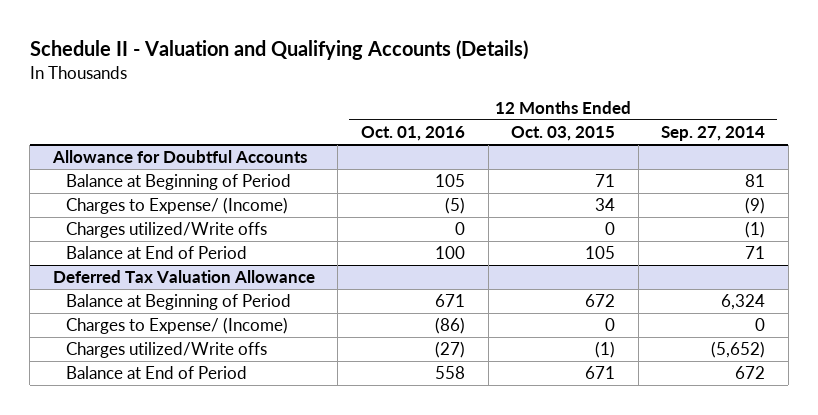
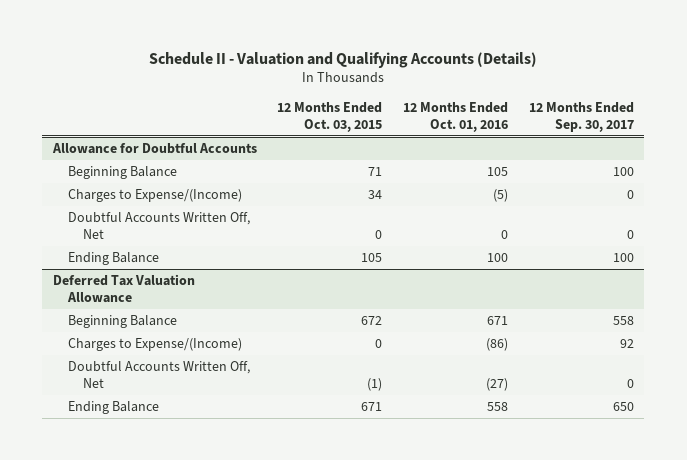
- | 12 Months Ended Oct. 01, 2016 | 12 Months Ended Oct. 03, 2015 | 12 Months Ended Sep. 27, 2014
+ | 12 Months Ended Oct. 03, 2015 | 12 Months Ended Oct. 01, 2016 | 12 Months Ended Sep. 30, 2017
@ Allowance for Doubtful Accounts
- Balance at Beginning of Period | 105 | 71 | 81
- Charges to Expense/ (Income) | (5) | 34 | (9)
- Charges utilized/Write offs | 0 | 0 | (1)
- Balance at End of Period | 100 | 105 | 71
+ Beginning Balance | 71 | 105 | 100
+ Charges to Expense/(Income) | 34 | (5) | 0
+ Doubtful Accounts Written Off, Net | 0 | 0 | 0
+ Ending Balance | 105 | 100 | 100
@ Deferred Tax Valuation Allowance
- Balance at Beginning of Period | 671 | 672 | 6,324
- Charges to Expense/ (Income) | (86) | 0 | 0
- Charges utilized/Write offs | (27) | (1) | (5,652)
- Balance at End of Period | 558 | 671 | 672
+ Beginning Balance | 672 | 671 | 558
+ Charges to Expense/(Income) | 0 | (86) | 92
+ Doubtful Accounts Written Off, Net | (1) | (27) | 0
+ Ending Balance | 671 | 558 | 650

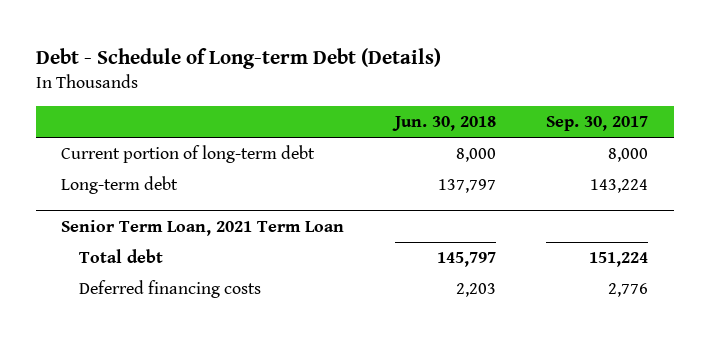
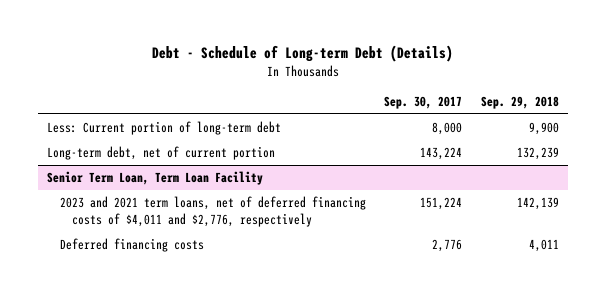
- | Jun. 30, 2018 | Sep. 30, 2017
+ | Sep. 30, 2017 | Sep. 29, 2018
- Current portion of long-term debt | 8,000 | 8,000
- Long-term debt | 137,797 | 143,224
- Senior Term Loan, 2021 Term Loan
- Total debt | 145,797 | 151,224
+ Less: Current portion of long-term debt | 8,000 | 9,900
+ Long-term debt, net of current portion | 143,224 | 132,239
+ Senior Term Loan, Term Loan Facility
+ 2023 and 2021 term loans, net of deferred financing costs of $4,011 and $2,776, respectively | 151,224 | 142,139

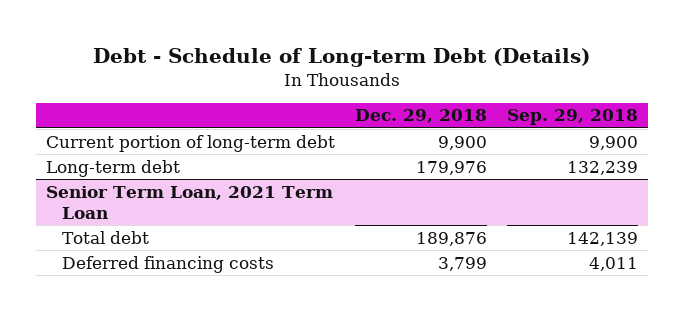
- | Sep. 30, 2017 | Sep. 29, 2018
+ | Dec. 29, 2018 | Sep. 29, 2018
- Less: Current portion of long-term debt | 8,000 | 9,900
- Long-term debt, net of current portion | 143,224 | 132,239
- Senior Term Loan, Term Loan Facility
- 2023 and 2021 term loans, net of deferred financing costs of $4,011 and $2,776, respectively | 151,224 | 142,139
+ Current portion of long-term debt | 9,900 | 9,900
+ Long-term debt | 179,976 | 132,239
+ Senior Term Loan, 2021 Term Loan
+ Total debt | 189,876 | 142,139

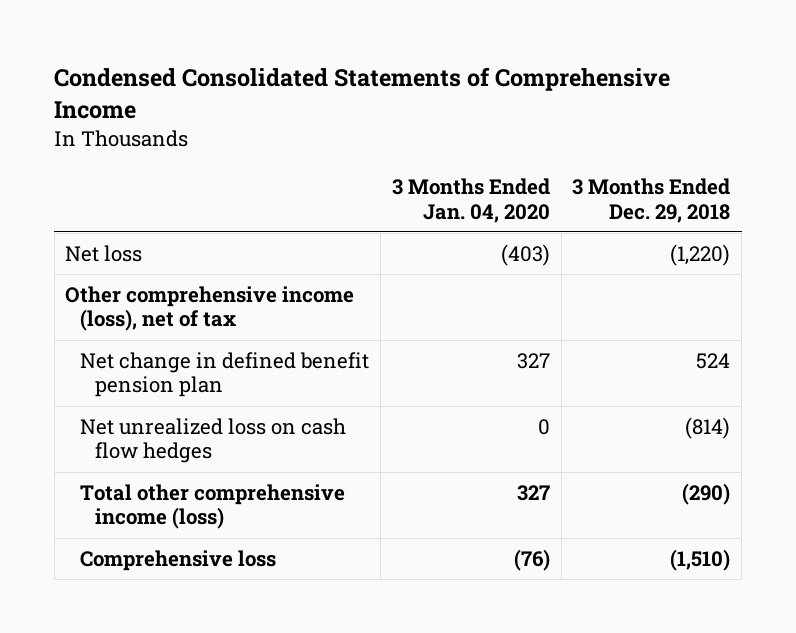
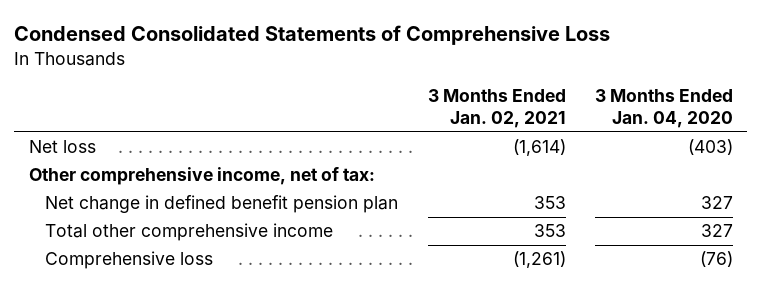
- Condensed Consolidated Statements of Comprehensive Income
+ Condensed Consolidated Statements of Comprehensive Loss
- | 3 Months Ended Jan. 04, 2020 | 3 Months Ended Dec. 29, 2018
+ | 3 Months Ended Jan. 02, 2021 | 3 Months Ended Jan. 04, 2020
- Other comprehensive income (loss), net of tax
+ Other comprehensive income, net of tax:
- Net unrealized loss on cash flow hedges | 0 | (814)
- Total other comprehensive income (loss) | 327 | (290)
+ Total other comprehensive income | 353 | 327

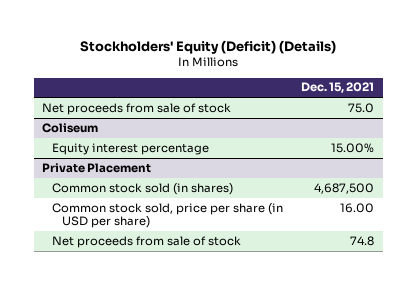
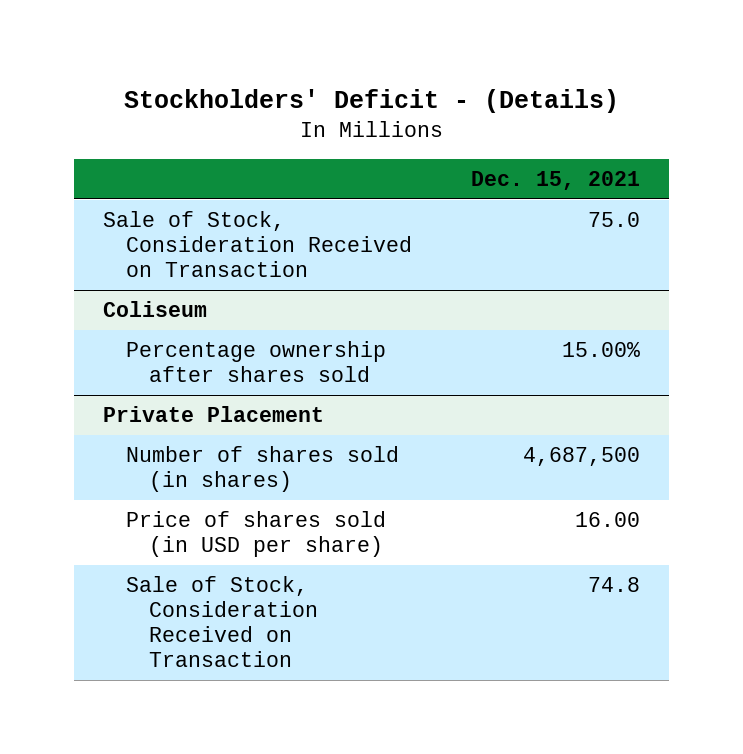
- Stockholders' Equity (Deficit) (Details)
+ Stockholders' Deficit - (Details)
- Net proceeds from sale of stock | 75.0
+ Sale of Stock, Consideration Received on Transaction | 75.0
@ Coliseum
- Equity interest percentage | 15.00%
+ Percentage ownership after shares sold | 15.00%
@ Private Placement
- Common stock sold (in shares) | 4,687,500
- Common stock sold, price per share (in USD per share) | 16.00
- Net proceeds from sale of stock | 74.8
+ Number of shares sold (in shares) | 4,687,500
+ Price of shares sold (in USD per share) | 16.00
+ Sale of Stock, Consideration Received on Transaction | 74.8

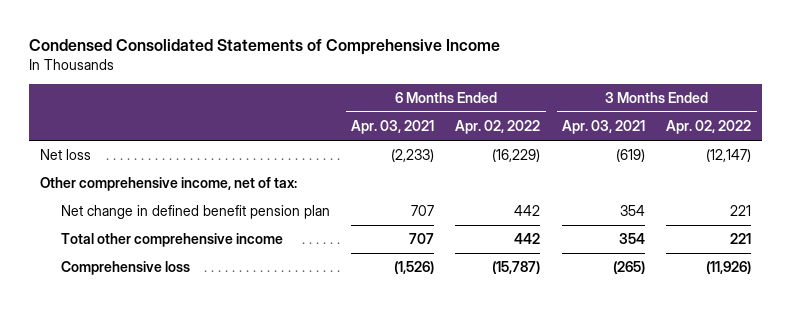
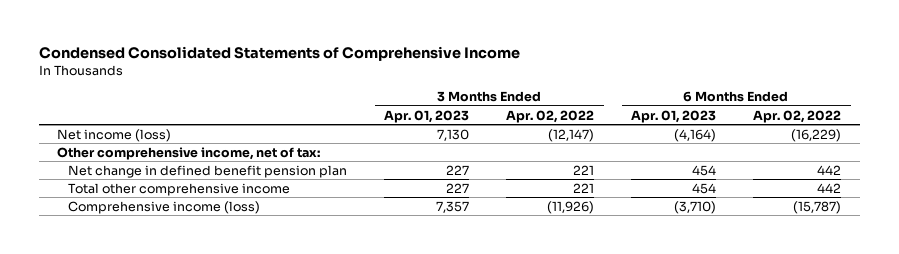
- | 6 Months Ended Apr. 03, 2021 | 6 Months Ended Apr. 02, 2022 | 3 Months Ended Apr. 03, 2021 | 3 Months Ended Apr. 02, 2022
+ | 3 Months Ended Apr. 01, 2023 | 3 Months Ended Apr. 02, 2022 | 6 Months Ended Apr. 01, 2023 | 6 Months Ended Apr. 02, 2022
- Net loss | (2,233) | (16,229) | (619) | (12,147)
+ Net income (loss) | 7,130 | (12,147) | (4,164) | (16,229)
- Comprehensive loss | (1,526) | (15,787) | (265) | (11,926)
+ Comprehensive income (loss) | 7,357 | (11,926) | (3,710) | (15,787)

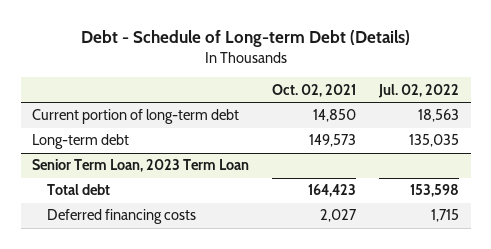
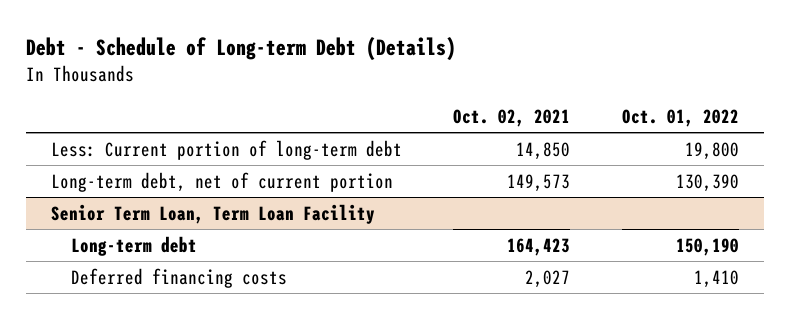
- | Oct. 02, 2021 | Jul. 02, 2022
+ | Oct. 02, 2021 | Oct. 01, 2022
- Current portion of long-term debt | 14,850 | 18,563
- Long-term debt | 149,573 | 135,035
- Senior Term Loan, 2023 Term Loan
- Total debt | 164,423 | 153,598
+ Less: Current portion of long-term debt | 14,850 | 19,800
+ Long-term debt, net of current portion | 149,573 | 130,390
+ Senior Term Loan, Term Loan Facility
+ Long-term debt | 164,423 | 150,190

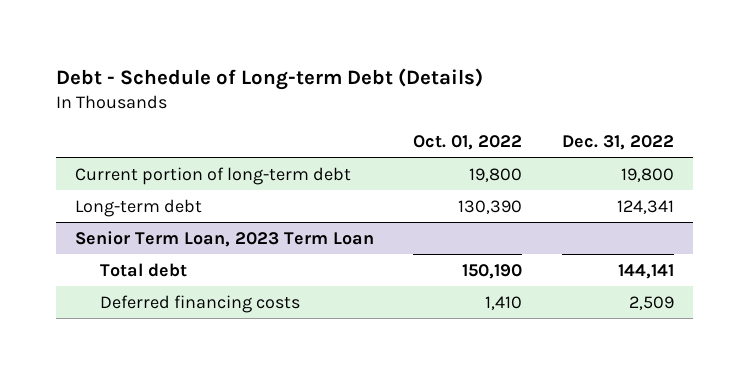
- | Oct. 02, 2021 | Oct. 01, 2022
+ | Oct. 01, 2022 | Dec. 31, 2022
- Less: Current portion of long-term debt | 14,850 | 19,800
- Long-term debt, net of current portion | 149,573 | 130,390
- Senior Term Loan, Term Loan Facility
- Long-term debt | 164,423 | 150,190
+ Current portion of long-term debt | 19,800 | 19,800
+ Long-term debt | 130,390 | 124,341
+ Senior Term Loan, 2023 Term Loan
+ Total debt | 150,190 | 144,141

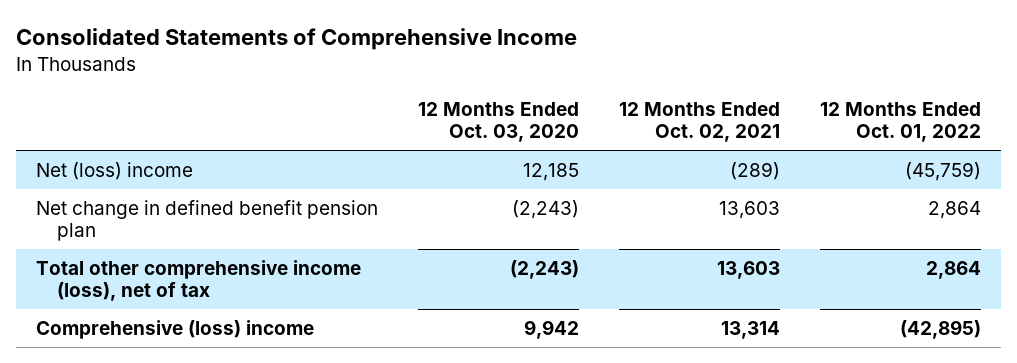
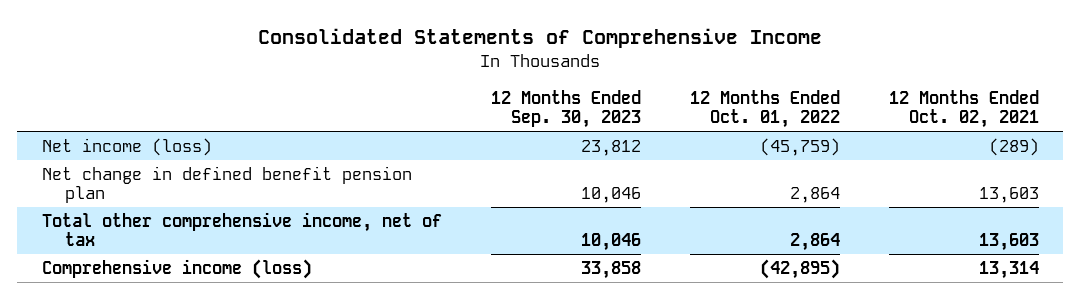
- | 12 Months Ended Oct. 03, 2020 | 12 Months Ended Oct. 02, 2021 | 12 Months Ended Oct. 01, 2022
+ | 12 Months Ended Sep. 30, 2023 | 12 Months Ended Oct. 01, 2022 | 12 Months Ended Oct. 02, 2021
- Net (loss) income | 12,185 | (289) | (45,759)
+ Net income (loss) | 23,812 | (45,759) | (289)
- Total other comprehensive income (loss), net of tax | (2,243) | 13,603 | 2,864
- Comprehensive (loss) income | 9,942 | 13,314 | (42,895)
+ Total other comprehensive income, net of tax | 10,046 | 2,864 | 13,603
+ Comprehensive income (loss) | 33,858 | (42,895) | 13,314

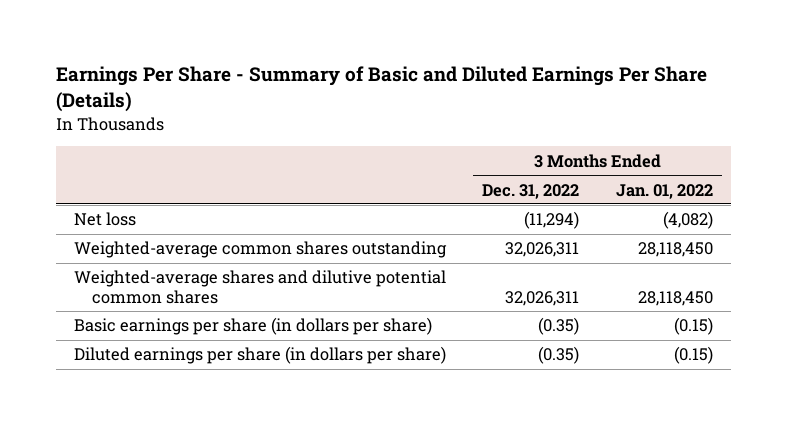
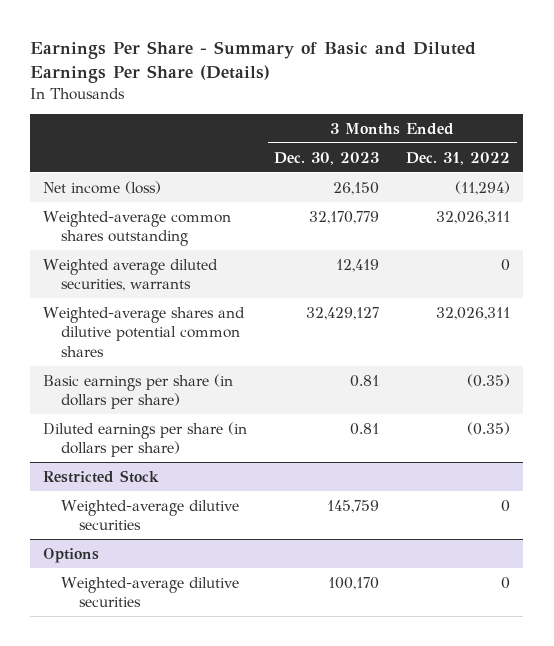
- | 3 Months Ended Dec. 31, 2022 | 3 Months Ended Jan. 01, 2022
+ | 3 Months Ended Dec. 30, 2023 | 3 Months Ended Dec. 31, 2022
- Net loss | (11,294) | (4,082)
+ Net income (loss) | 26,150 | (11,294)
+ Weighted average diluted securities, warrants | 12,419 | 0
+ Restricted Stock
+ Weighted-average dilutive securities | 145,759 | 0
+ Options
+ Weighted-average dilutive securities | 100,170 | 0

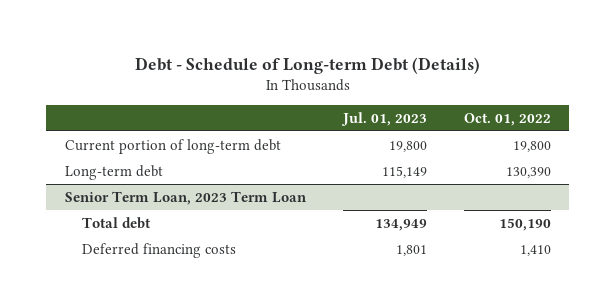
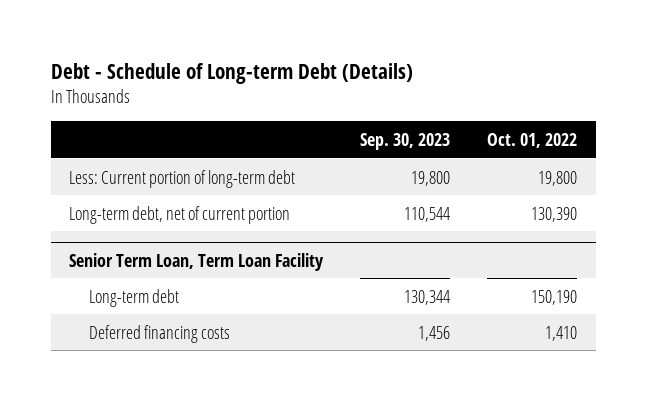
- | Jul. 01, 2023 | Oct. 01, 2022
+ | Sep. 30, 2023 | Oct. 01, 2022
- Current portion of long-term debt | 19,800 | 19,800
- Long-term debt | 115,149 | 130,390
- Senior Term Loan, 2023 Term Loan
- Total debt | 134,949 | 150,190
+ Less: Current portion of long-term debt | 19,800 | 19,800
+ Long-term debt, net of current portion | 110,544 | 130,390
+ Senior Term Loan, Term Loan Facility
+ Long-term debt | 130,344 | 150,190

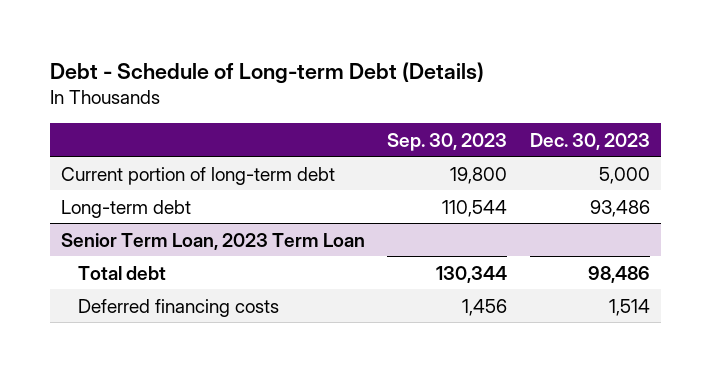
- | Sep. 30, 2023 | Oct. 01, 2022
+ | Sep. 30, 2023 | Dec. 30, 2023
- Less: Current portion of long-term debt | 19,800 | 19,800
- Long-term debt, net of current portion | 110,544 | 130,390
- Senior Term Loan, Term Loan Facility
- Long-term debt | 130,344 | 150,190
+ Current portion of long-term debt | 19,800 | 5,000
+ Long-term debt | 110,544 | 93,486
+ Senior Term Loan, 2023 Term Loan
+ Total debt | 130,344 | 98,486

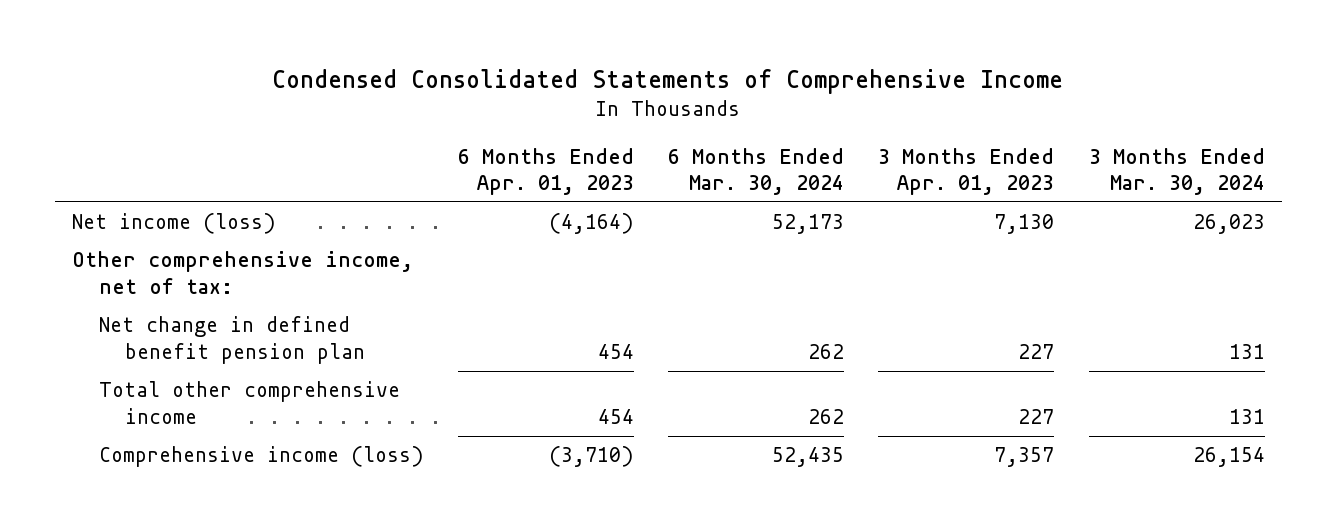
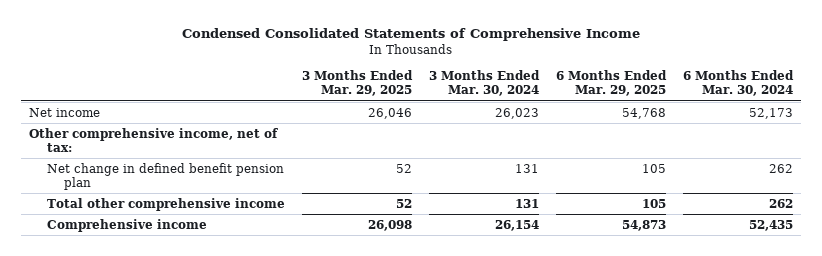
- | 6 Months Ended Apr. 01, 2023 | 6 Months Ended Mar. 30, 2024 | 3 Months Ended Apr. 01, 2023 | 3 Months Ended Mar. 30, 2024
+ | 3 Months Ended Mar. 29, 2025 | 3 Months Ended Mar. 30, 2024 | 6 Months Ended Mar. 29, 2025 | 6 Months Ended Mar. 30, 2024
- Net income (loss) | (4,164) | 52,173 | 7,130 | 26,023
+ Net income | 26,046 | 26,023 | 54,768 | 52,173
- Comprehensive income (loss) | (3,710) | 52,435 | 7,357 | 26,154
+ Comprehensive income | 26,098 | 26,154 | 54,873 | 52,435

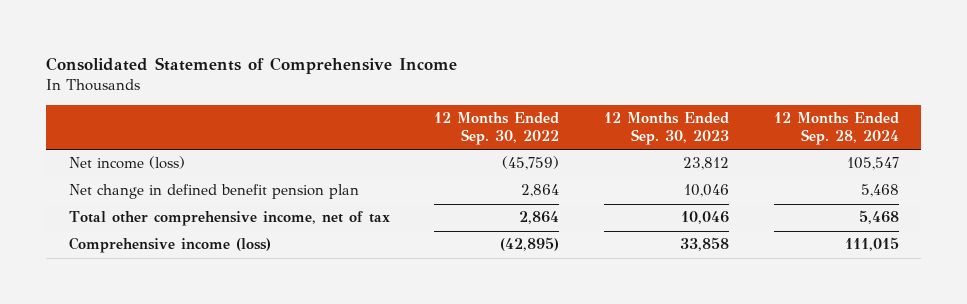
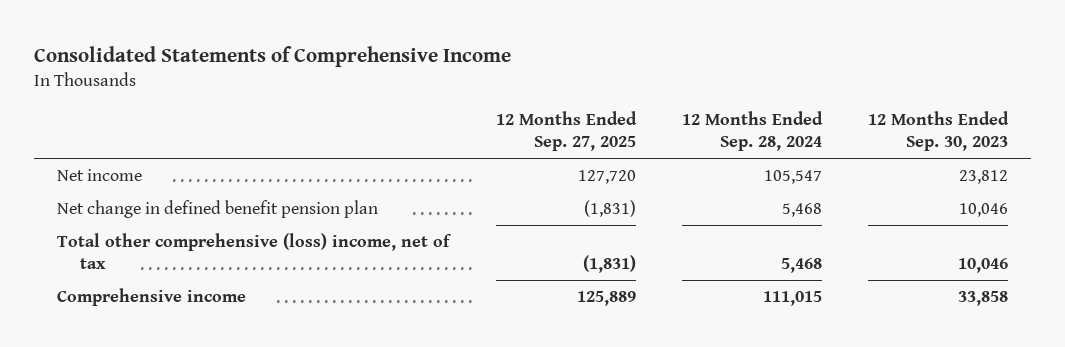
- | 12 Months Ended Sep. 30, 2022 | 12 Months Ended Sep. 30, 2023 | 12 Months Ended Sep. 28, 2024
+ | 12 Months Ended Sep. 27, 2025 | 12 Months Ended Sep. 28, 2024 | 12 Months Ended Sep. 30, 2023
- Net income (loss) | (45,759) | 23,812 | 105,547
+ Net income | 127,720 | 105,547 | 23,812
- Total other comprehensive income, net of tax | 2,864 | 10,046 | 5,468
- Comprehensive income (loss) | (42,895) | 33,858 | 111,015
+ Total other comprehensive (loss) income, net of tax | (1,831) | 5,468 | 10,046
+ Comprehensive income | 125,889 | 111,015 | 33,858

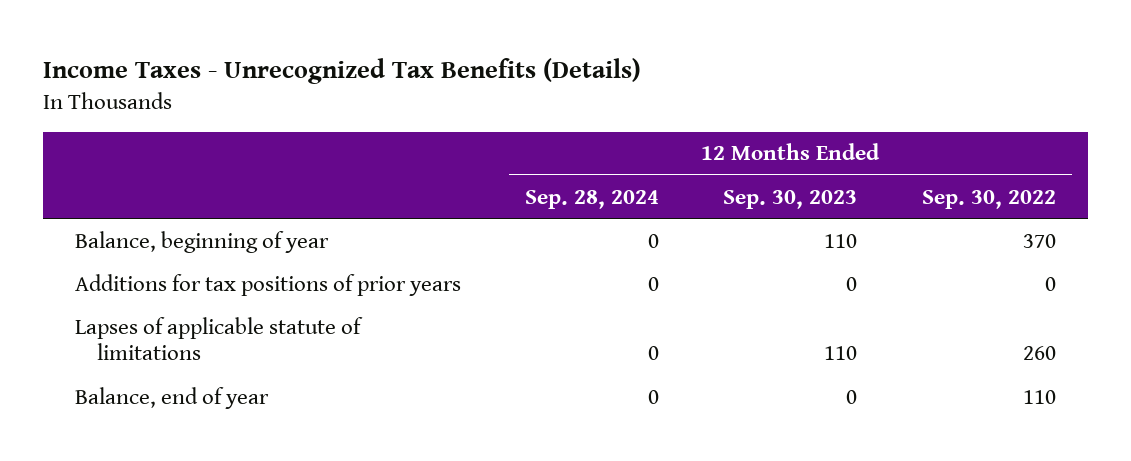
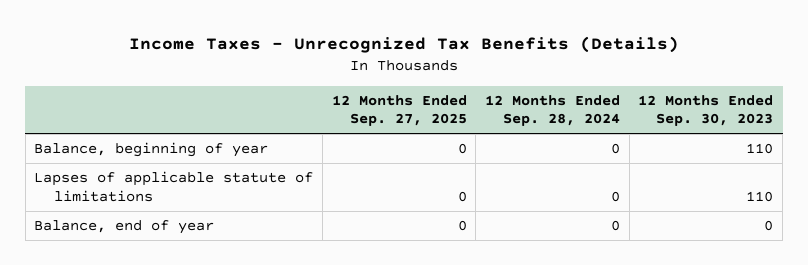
- | 12 Months Ended Sep. 28, 2024 | 12 Months Ended Sep. 30, 2023 | 12 Months Ended Sep. 30, 2022
+ | 12 Months Ended Sep. 27, 2025 | 12 Months Ended Sep. 28, 2024 | 12 Months Ended Sep. 30, 2023
- Additions for tax positions of prior years | 0 | 0 | 0

